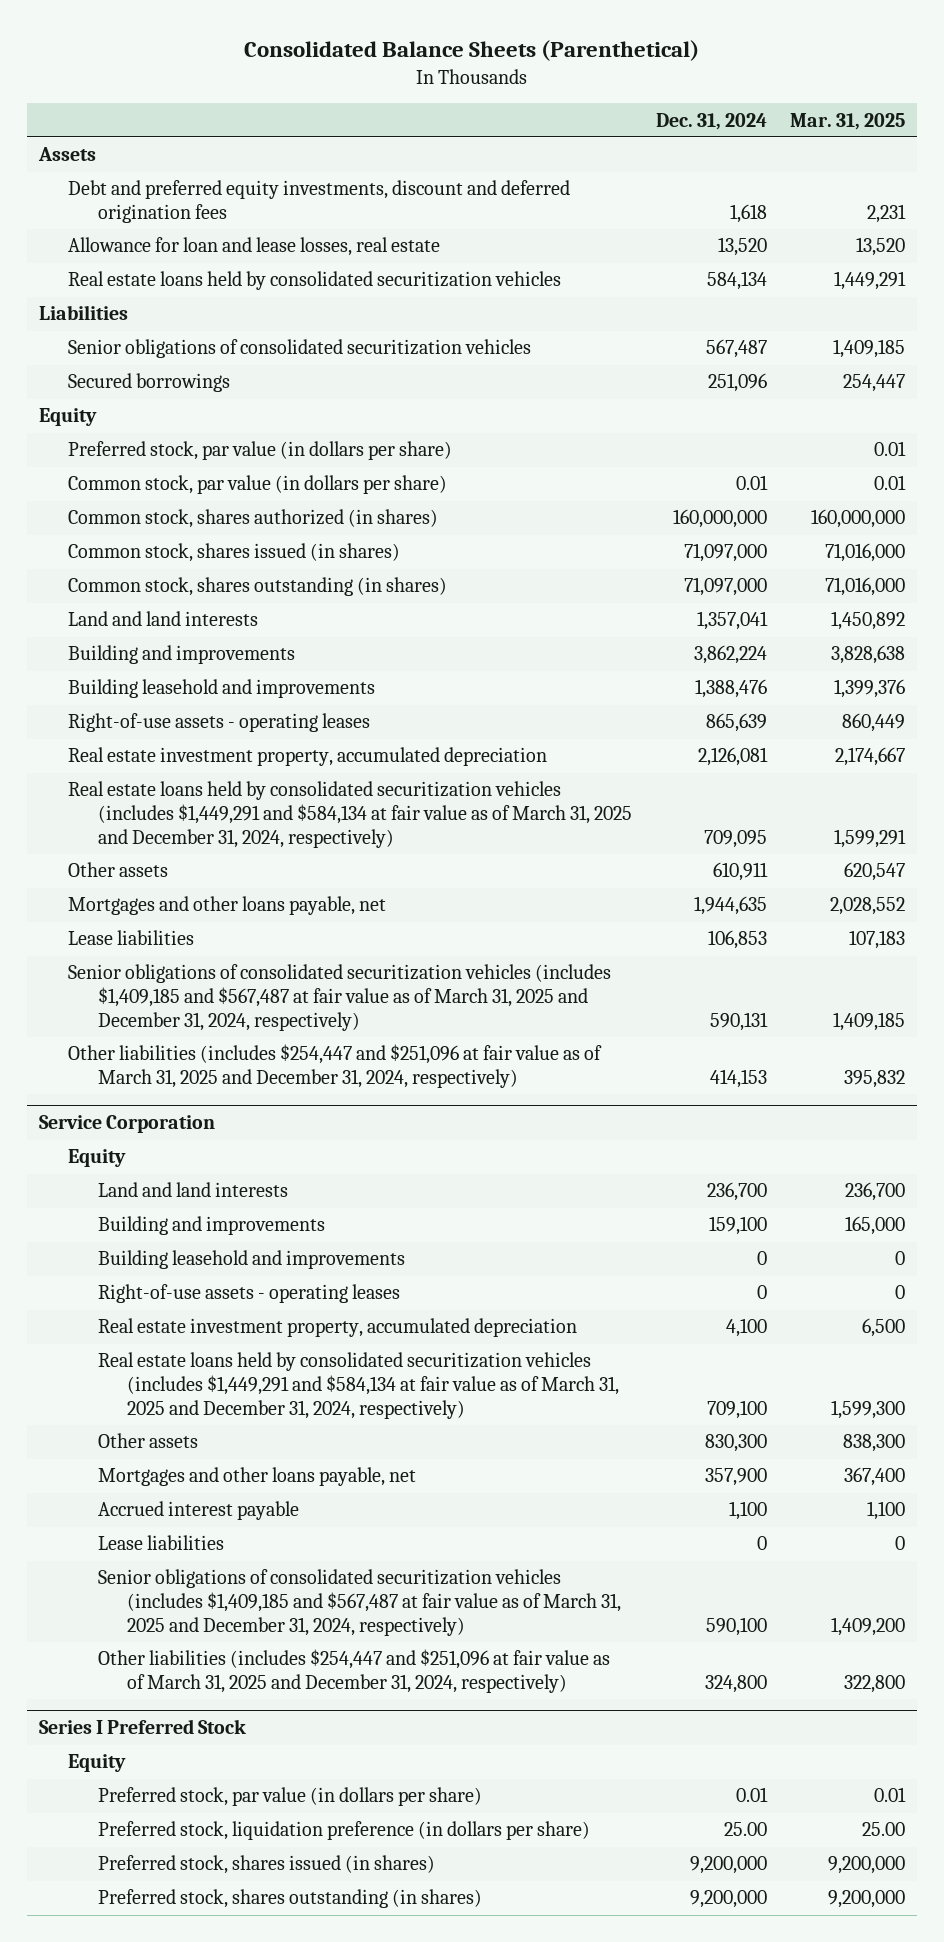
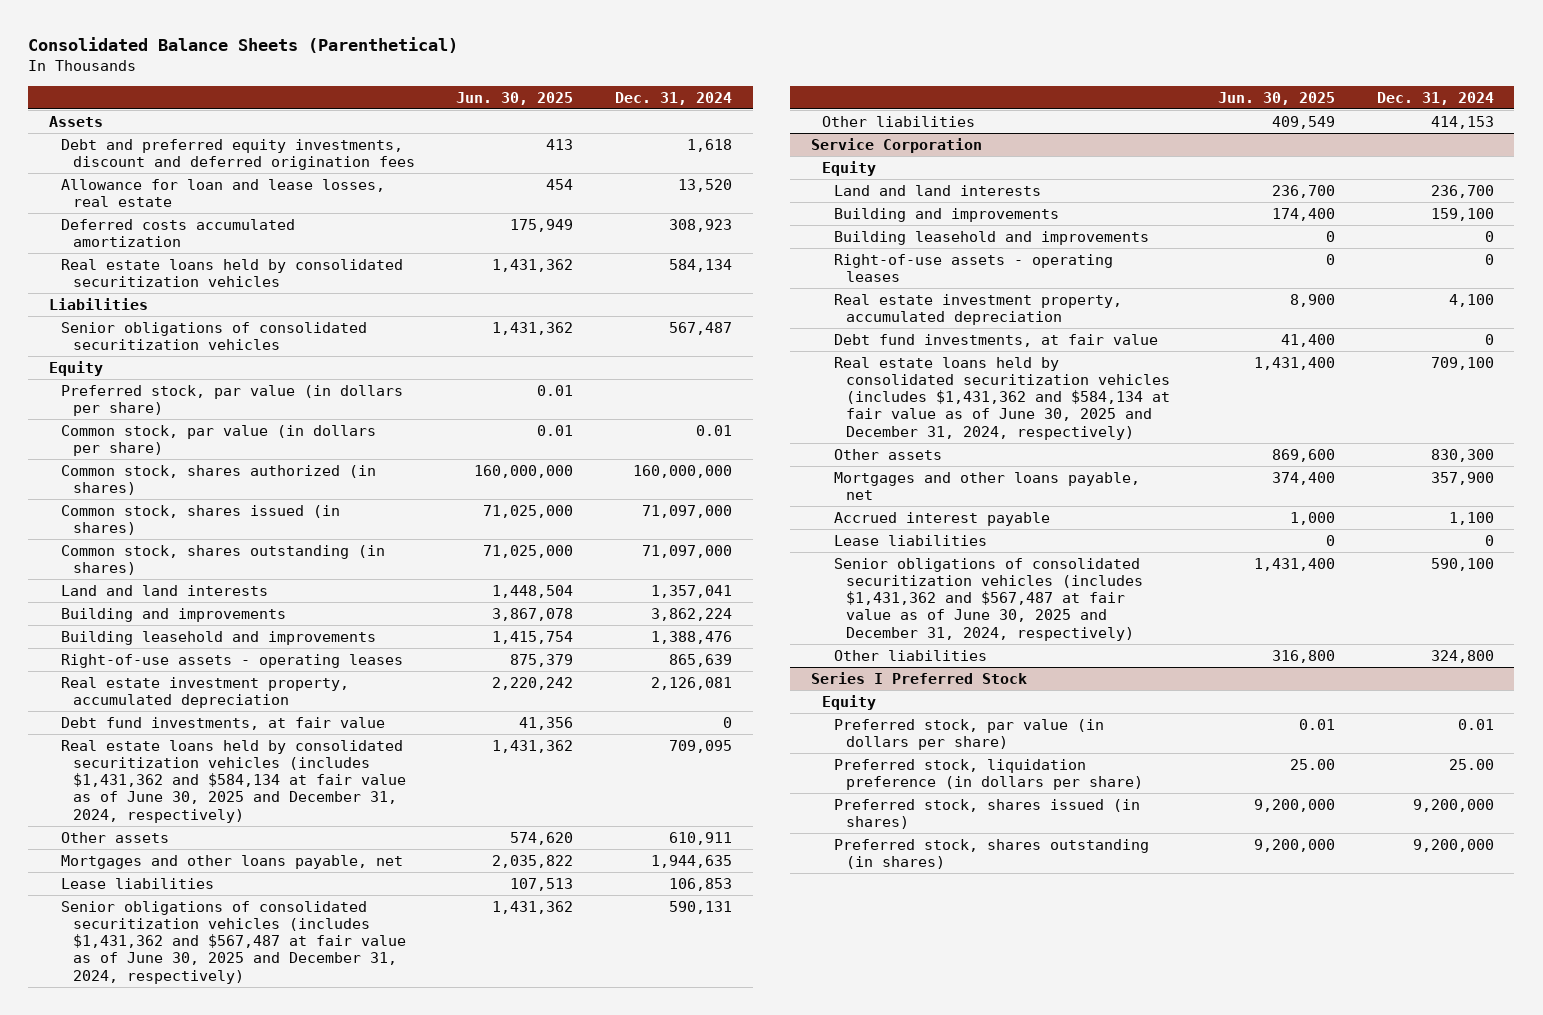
- | Dec. 31, 2024 | Mar. 31, 2025
+ | Jun. 30, 2025 | Dec. 31, 2024
+ Deferred costs accumulated amortization | 175,949 | 308,923
- Secured borrowings | 251,096 | 254,447
- Real estate loans held by consolidated securitization vehicles (includes $1,449,291 and $584,134 at fair value as of March 31, 2025 and December 31, 2024, respectively) | 709,095 | 1,599,291
+ Debt fund investments, at fair value | 41,356 | 0
+ Real estate loans held by consolidated securitization vehicles (includes $1,431,362 and $584,134 at fair value as of June 30, 2025 and December 31, 2024, respectively) | 1,431,362 | 709,095
- Senior obligations of consolidated securitization vehicles (includes $1,409,185 and $567,487 at fair value as of March 31, 2025 and December 31, 2024, respectively) | 590,131 | 1,409,185
- Other liabilities (includes $254,447 and $251,096 at fair value as of March 31, 2025 and December 31, 2024, respectively) | 414,153 | 395,832
+ Senior obligations of consolidated securitization vehicles (includes $1,431,362 and $567,487 at fair value as of June 30, 2025 and December 31, 2024, respectively) | 1,431,362 | 590,131
+ Other liabilities | 409,549 | 414,153
@ Service Corporation
- Real estate loans held by consolidated securitization vehicles (includes $1,449,291 and $584,134 at fair value as of March 31, 2025 and December 31, 2024, respectively) | 709,100 | 1,599,300
+ Debt fund investments, at fair value | 41,400 | 0
+ Real estate loans held by consolidated securitization vehicles (includes $1,431,362 and $584,134 at fair value as of June 30, 2025 and December 31, 2024, respectively) | 1,431,400 | 709,100
- Senior obligations of consolidated securitization vehicles (includes $1,409,185 and $567,487 at fair value as of March 31, 2025 and December 31, 2024, respectively) | 590,100 | 1,409,200
- Other liabilities (includes $254,447 and $251,096 at fair value as of March 31, 2025 and December 31, 2024, respectively) | 324,800 | 322,800
+ Senior obligations of consolidated securitization vehicles (includes $1,431,362 and $567,487 at fair value as of June 30, 2025 and December 31, 2024, respectively) | 1,431,400 | 590,100
+ Other liabilities | 316,800 | 324,800

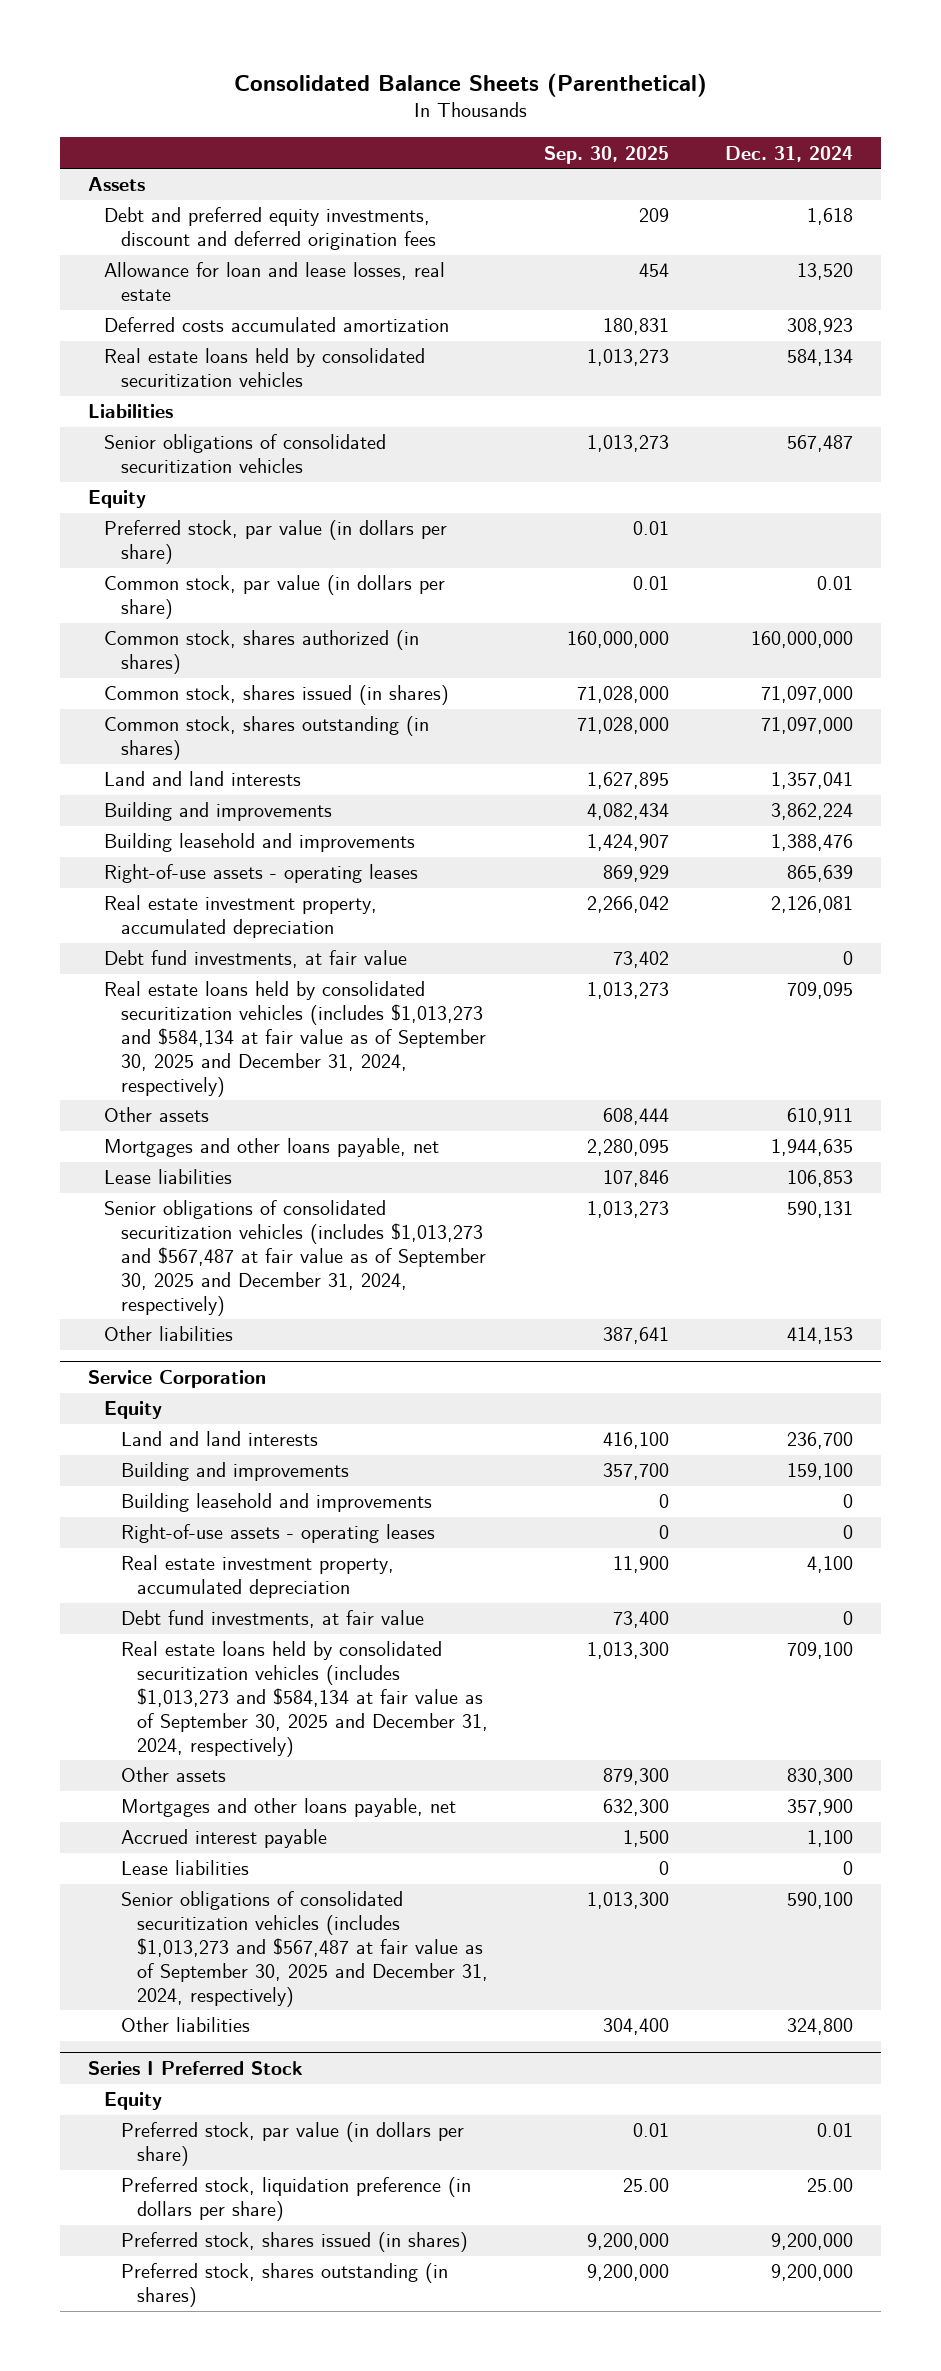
- | Jun. 30, 2025 | Dec. 31, 2024
+ | Sep. 30, 2025 | Dec. 31, 2024
- Real estate loans held by consolidated securitization vehicles (includes $1,431,362 and $584,134 at fair value as of June 30, 2025 and December 31, 2024, respectively) | 1,431,362 | 709,095
+ Real estate loans held by consolidated securitization vehicles (includes $1,013,273 and $584,134 at fair value as of September 30, 2025 and December 31, 2024, respectively) | 1,013,273 | 709,095
- Senior obligations of consolidated securitization vehicles (includes $1,431,362 and $567,487 at fair value as of June 30, 2025 and December 31, 2024, respectively) | 1,431,362 | 590,131
+ Senior obligations of consolidated securitization vehicles (includes $1,013,273 and $567,487 at fair value as of September 30, 2025 and December 31, 2024, respectively) | 1,013,273 | 590,131
@ Service Corporation
- Real estate loans held by consolidated securitization vehicles (includes $1,431,362 and $584,134 at fair value as of June 30, 2025 and December 31, 2024, respectively) | 1,431,400 | 709,100
+ Real estate loans held by consolidated securitization vehicles (includes $1,013,273 and $584,134 at fair value as of September 30, 2025 and December 31, 2024, respectively) | 1,013,300 | 709,100
- Senior obligations of consolidated securitization vehicles (includes $1,431,362 and $567,487 at fair value as of June 30, 2025 and December 31, 2024, respectively) | 1,431,400 | 590,100
+ Senior obligations of consolidated securitization vehicles (includes $1,013,273 and $567,487 at fair value as of September 30, 2025 and December 31, 2024, respectively) | 1,013,300 | 590,100

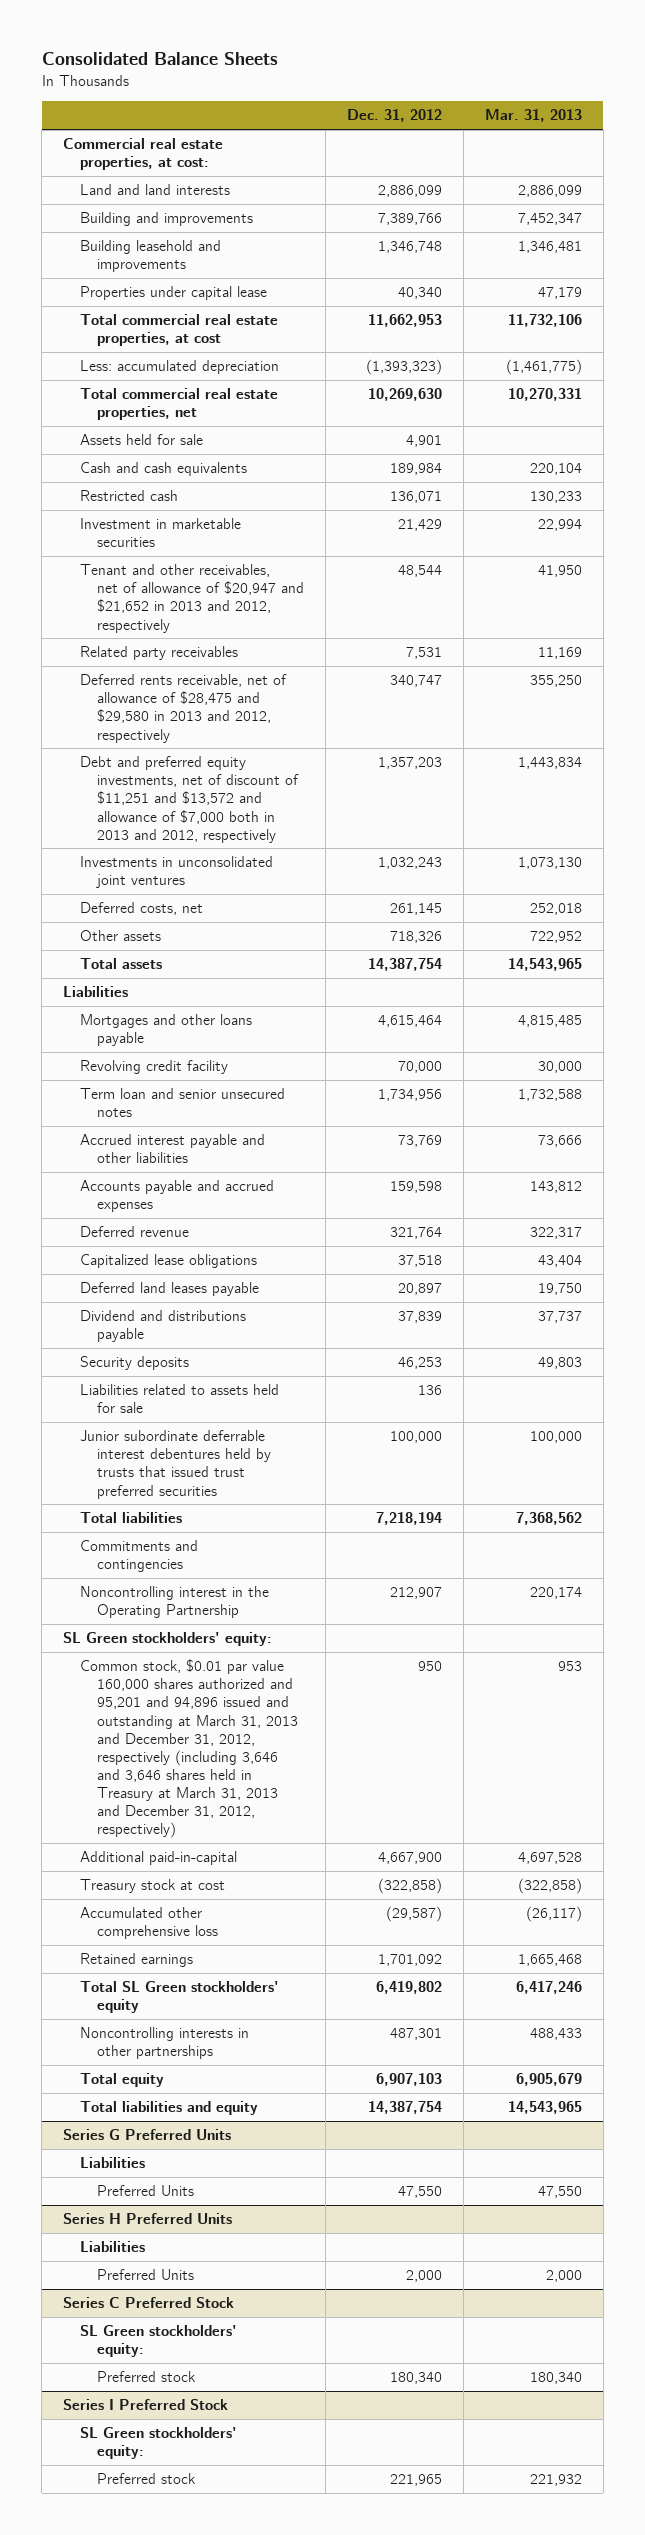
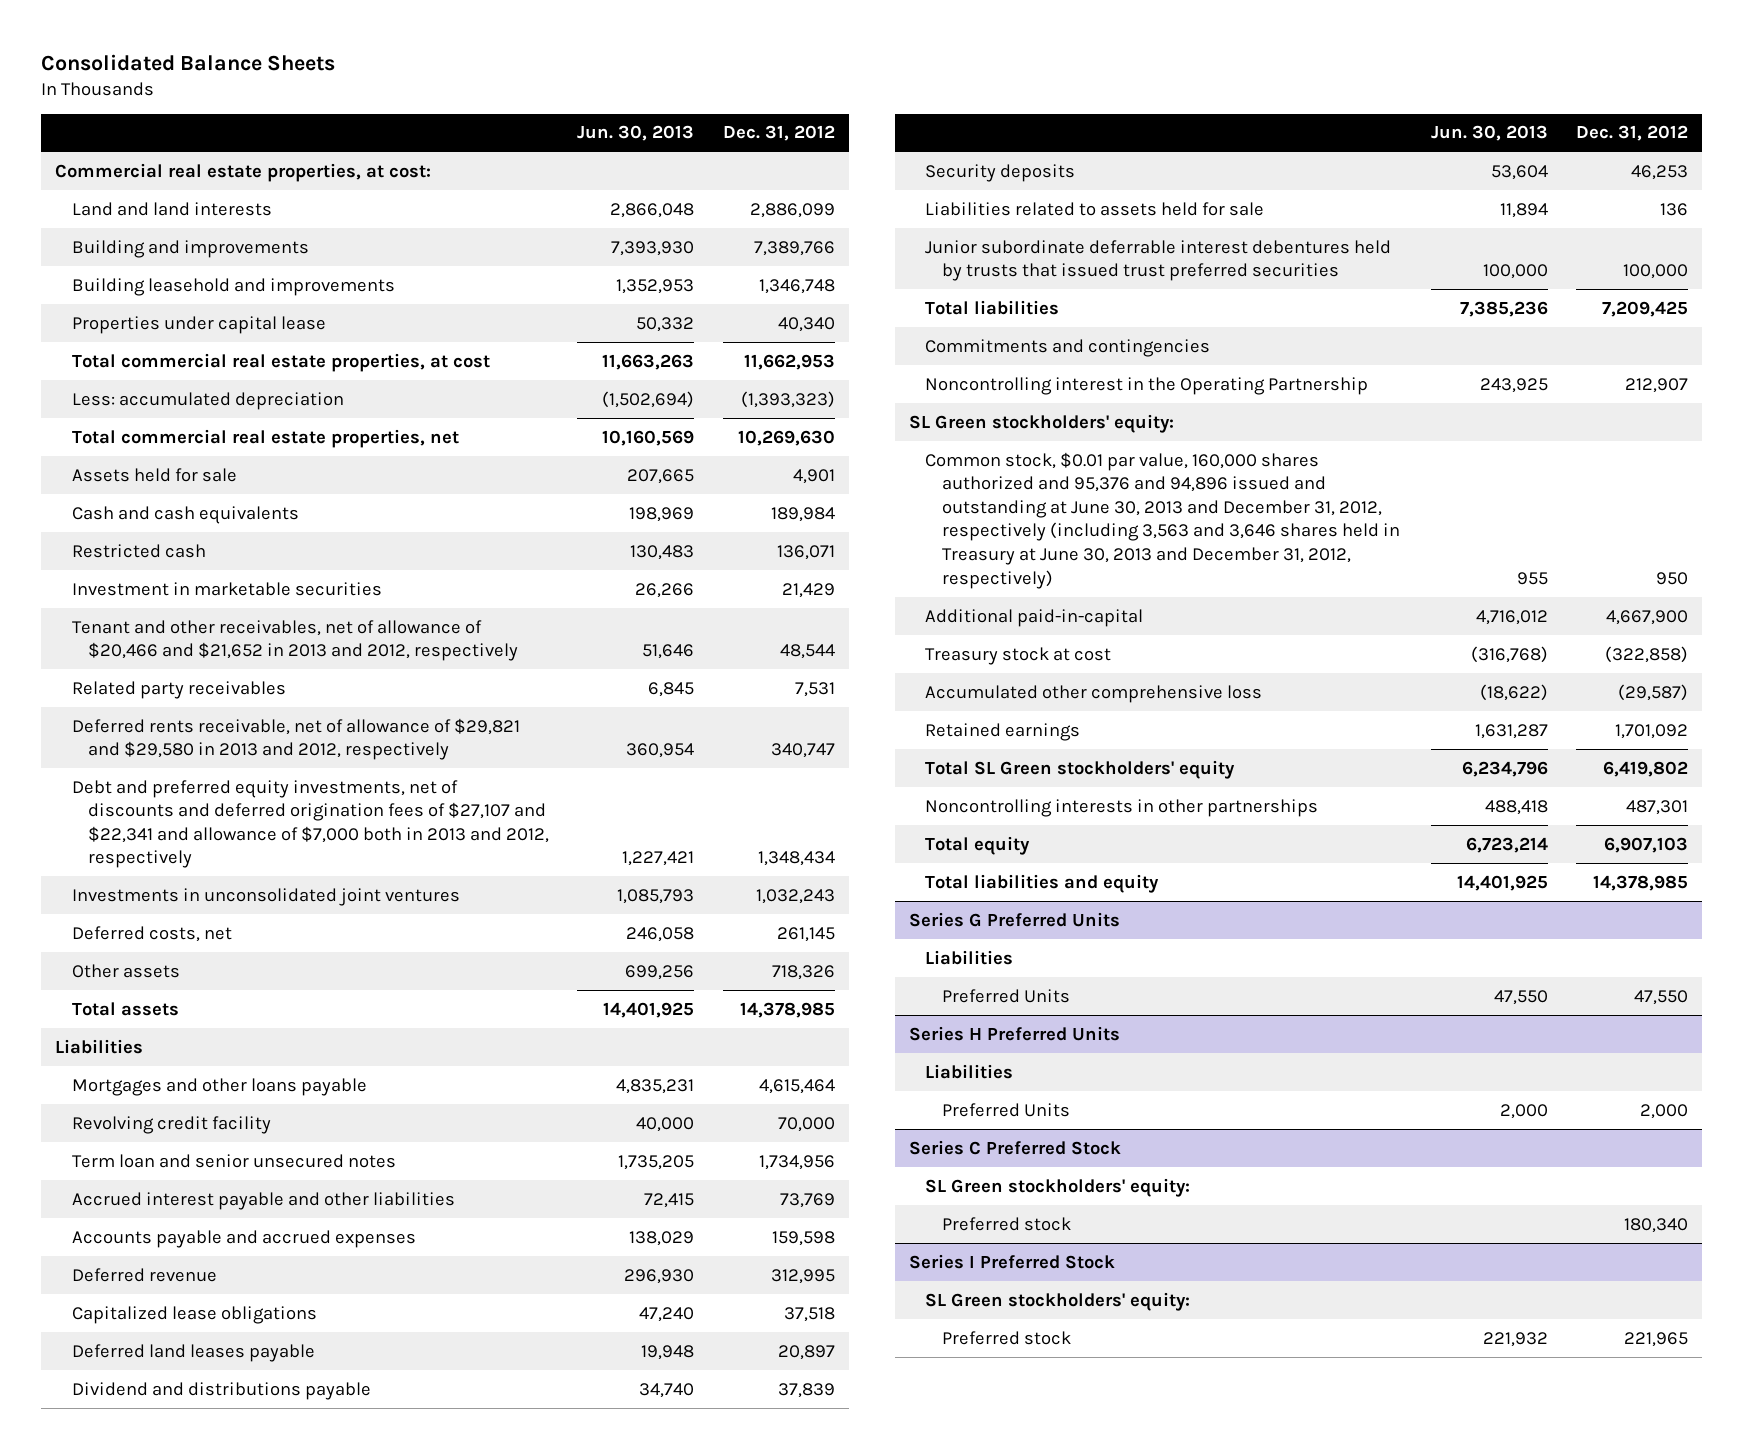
- | Dec. 31, 2012 | Mar. 31, 2013
+ | Jun. 30, 2013 | Dec. 31, 2012
- Tenant and other receivables, net of allowance of $20,947 and $21,652 in 2013 and 2012, respectively | 48,544 | 41,950
+ Tenant and other receivables, net of allowance of $20,466 and $21,652 in 2013 and 2012, respectively | 51,646 | 48,544
- Deferred rents receivable, net of allowance of $28,475 and $29,580 in 2013 and 2012, respectively | 340,747 | 355,250
- Debt and preferred equity investments, net of discount of $11,251 and $13,572 and allowance of $7,000 both in 2013 and 2012, respectively | 1,357,203 | 1,443,834
+ Deferred rents receivable, net of allowance of $29,821 and $29,580 in 2013 and 2012, respectively | 360,954 | 340,747
+ Debt and preferred equity investments, net of discounts and deferred origination fees of $27,107 and $22,341 and allowance of $7,000 both in 2013 and 2012, respectively | 1,227,421 | 1,348,434
- Total assets | 14,387,754 | 14,543,965
+ Total assets | 14,401,925 | 14,378,985
- Deferred revenue | 321,764 | 322,317
+ Deferred revenue | 296,930 | 312,995
- Total liabilities | 7,218,194 | 7,368,562
+ Total liabilities | 7,385,236 | 7,209,425
- Common stock, $0.01 par value 160,000 shares authorized and 95,201 and 94,896 issued and outstanding at March 31, 2013 and December 31, 2012, respectively (including 3,646 and 3,646 shares held in Treasury at March 31, 2013 and December 31, 2012, respectively) | 950 | 953
+ Common stock, $0.01 par value, 160,000 shares authorized and 95,376 and 94,896 issued and outstanding at June 30, 2013 and December 31, 2012, respectively (including 3,563 and 3,646 shares held in Treasury at June 30, 2013 and December 31, 2012, respectively) | 955 | 950
- Total liabilities and equity | 14,387,754 | 14,543,965
+ Total liabilities and equity | 14,401,925 | 14,378,985

